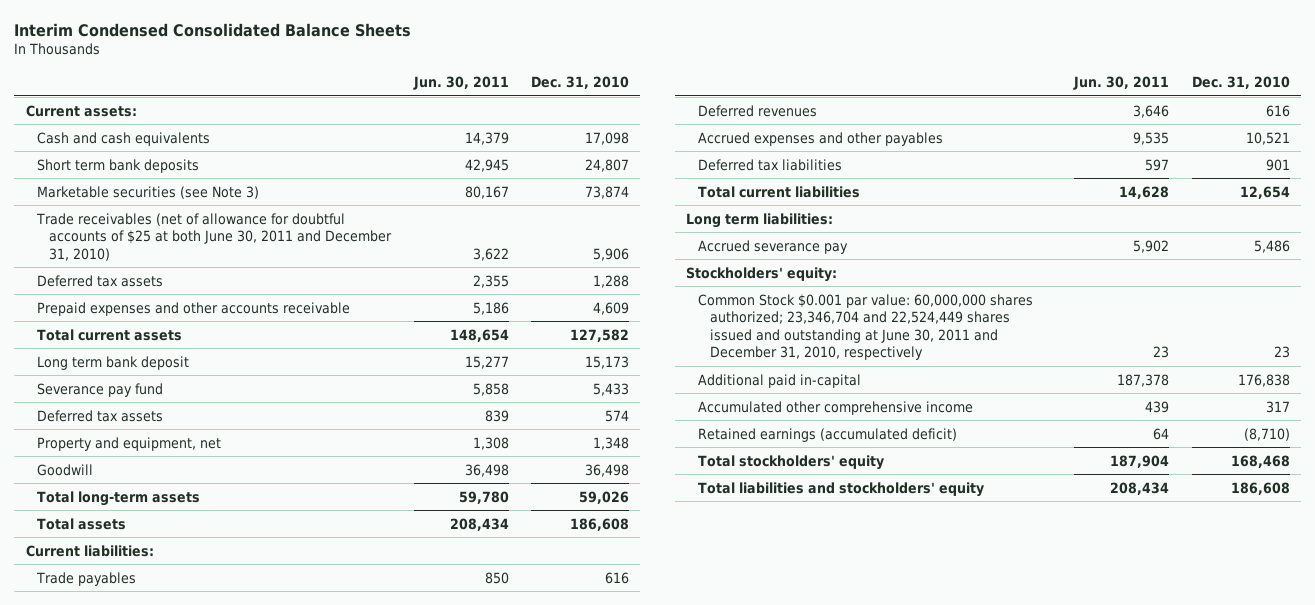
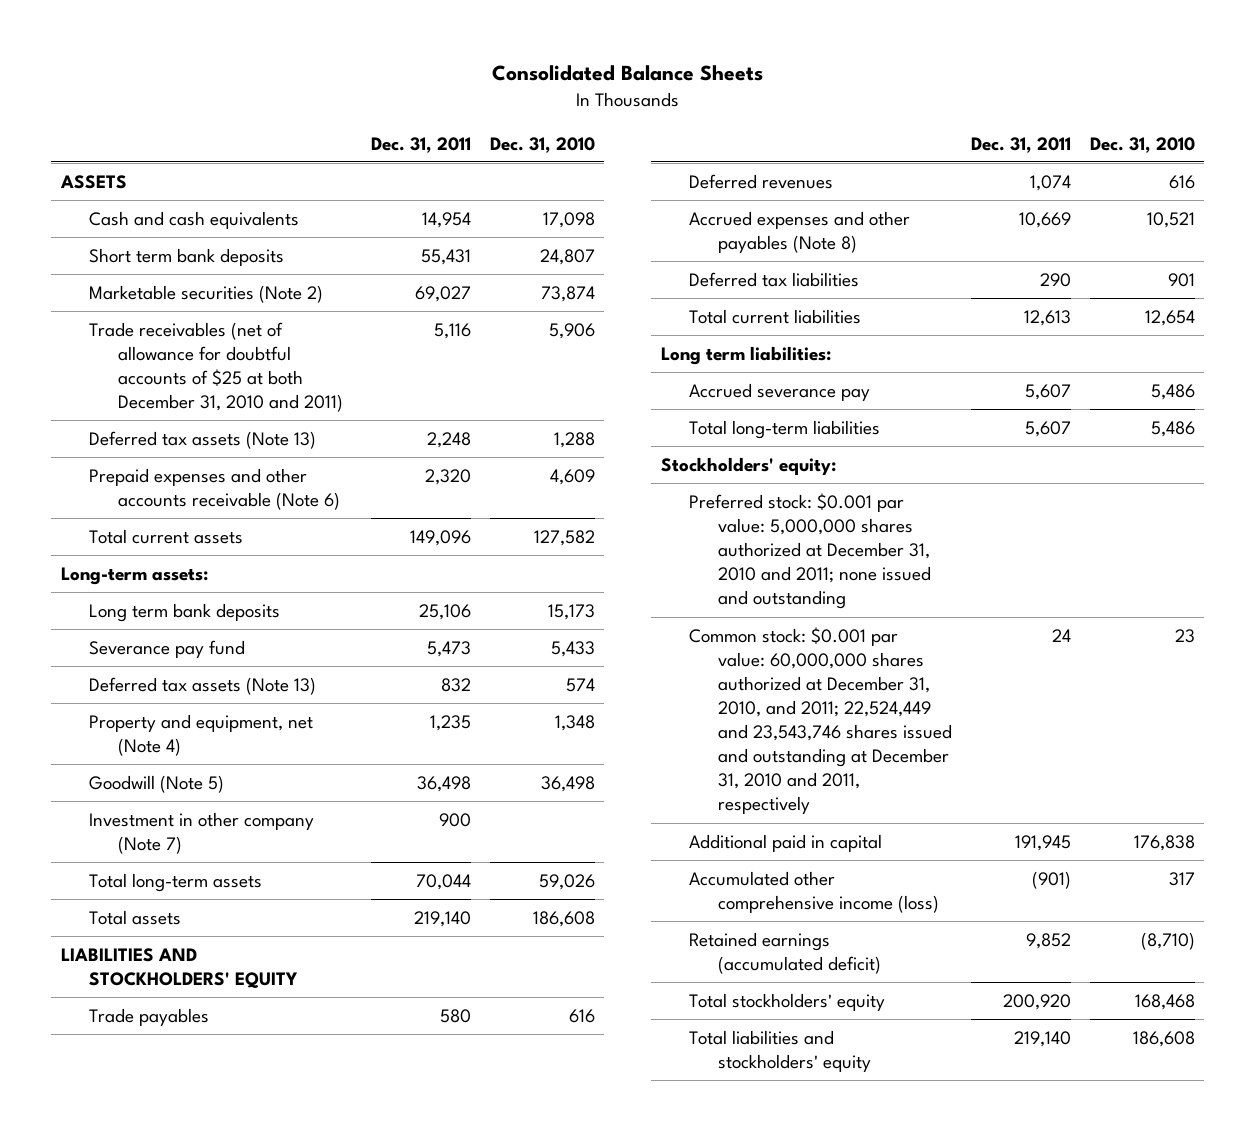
- Interim Condensed Consolidated Balance Sheets
+ Consolidated Balance Sheets
- | Jun. 30, 2011 | Dec. 31, 2010
+ | Dec. 31, 2011 | Dec. 31, 2010
- Current assets:
+ ASSETS
- Marketable securities (see Note 3) | 80,167 | 73,874
- Trade receivables (net of allowance for doubtful accounts of $25 at both June 30, 2011 and December 31, 2010) | 3,622 | 5,906
- Deferred tax assets | 2,355 | 1,288
- Prepaid expenses and other accounts receivable | 5,186 | 4,609
+ Marketable securities (Note 2) | 69,027 | 73,874
+ Trade receivables (net of allowance for doubtful accounts of $25 at both December 31, 2010 and 2011) | 5,116 | 5,906
+ Deferred tax assets (Note 13) | 2,248 | 1,288
+ Prepaid expenses and other accounts receivable (Note 6) | 2,320 | 4,609
- Long term bank deposit | 15,277 | 15,173
+ Long-term assets:
+ Long term bank deposits | 25,106 | 15,173
- Deferred tax assets | 839 | 574
- Property and equipment, net | 1,308 | 1,348
- Goodwill | 36,498 | 36,498
+ Deferred tax assets (Note 13) | 832 | 574
+ Property and equipment, net (Note 4) | 1,235 | 1,348
+ Goodwill (Note 5) | 36,498 | 36,498
+ Investment in other company (Note 7) | 900 |
- Current liabilities:
+ LIABILITIES AND STOCKHOLDERS' EQUITY
- Accrued expenses and other payables | 9,535 | 10,521
+ Accrued expenses and other payables (Note 8) | 10,669 | 10,521
+ Total long-term liabilities | 5,607 | 5,486
- Common Stock $0.001 par value: 60,000,000 shares authorized; 23,346,704 and 22,524,449 shares issued and outstanding at June 30, 2011 and December 31, 2010, respectively | 23 | 23
- Additional paid in-capital | 187,378 | 176,838
- Accumulated other comprehensive income | 439 | 317
+ Preferred stock: $0.001 par value: 5,000,000 shares authorized at December 31, 2010 and 2011; none issued and outstanding
+ Common stock: $0.001 par value: 60,000,000 shares authorized at December 31, 2010, and 2011; 22,524,449 and 23,543,746 shares issued and outstanding at December 31, 2010 and 2011, respectively | 24 | 23
+ Additional paid in capital | 191,945 | 176,838
+ Accumulated other comprehensive income (loss) | (901) | 317

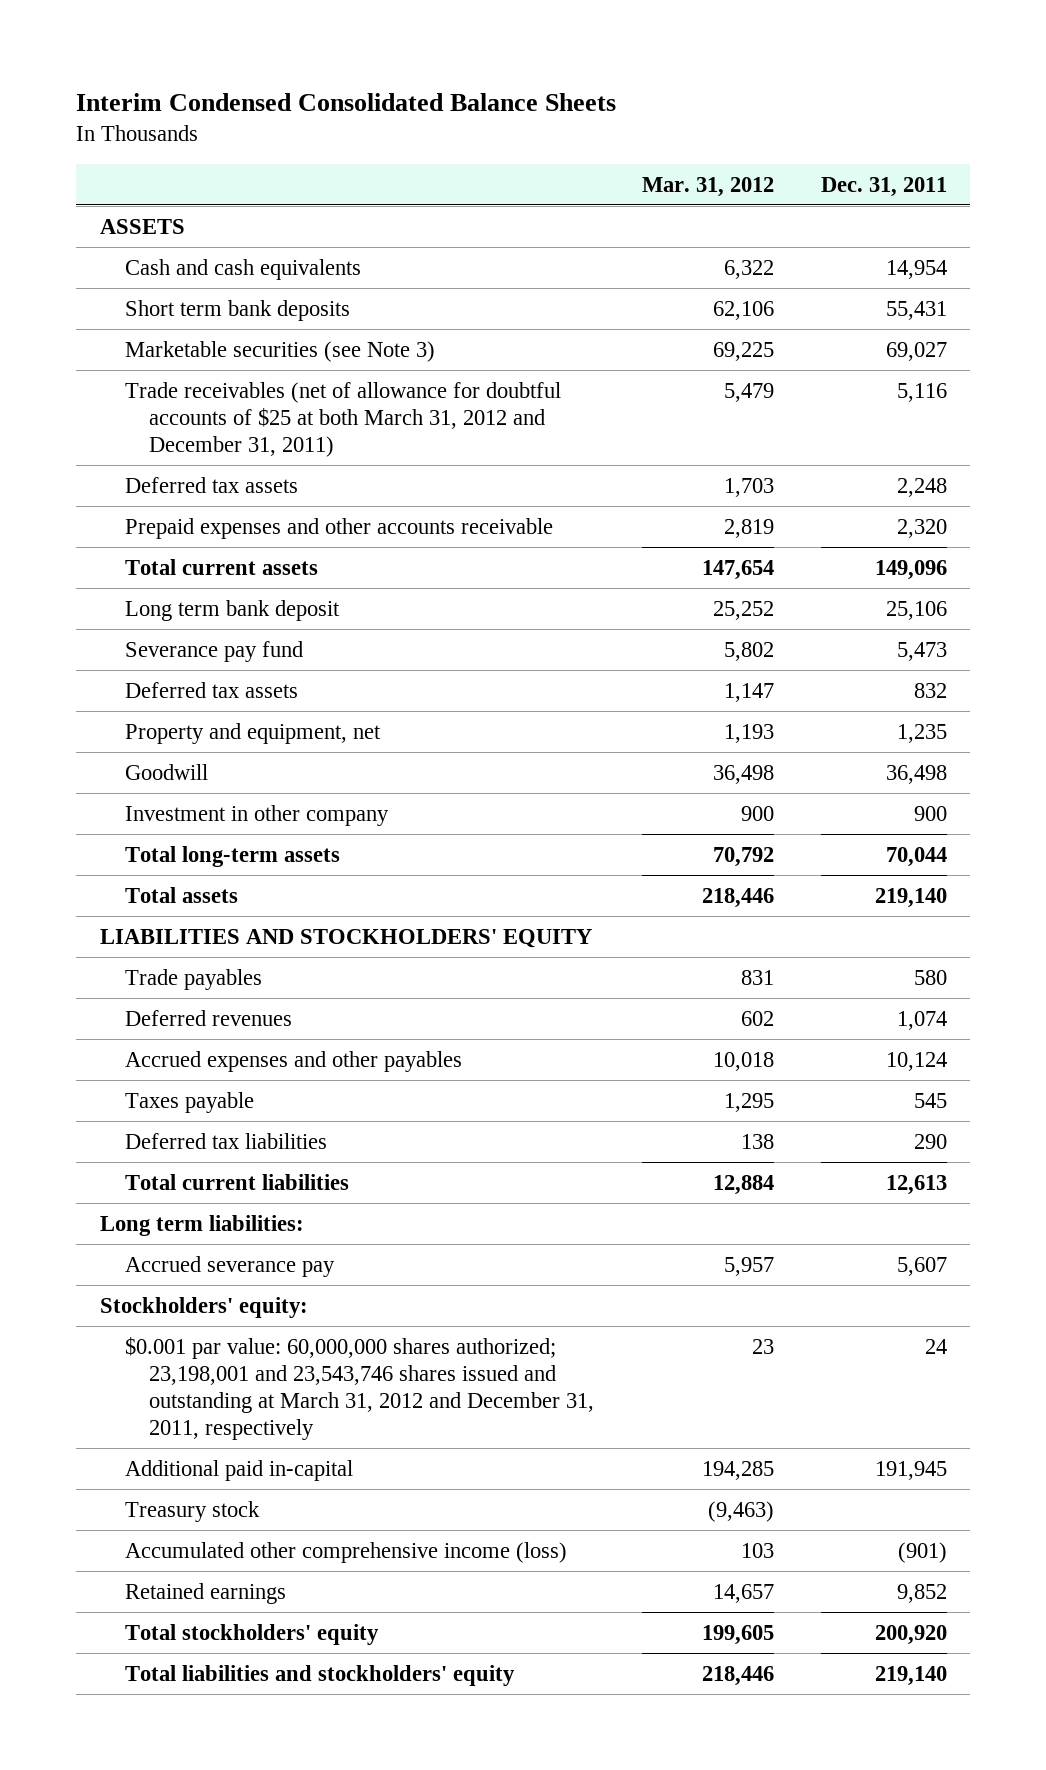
- Consolidated Balance Sheets
+ Interim Condensed Consolidated Balance Sheets
- | Dec. 31, 2011 | Dec. 31, 2010
+ | Mar. 31, 2012 | Dec. 31, 2011
- Marketable securities (Note 2) | 69,027 | 73,874
- Trade receivables (net of allowance for doubtful accounts of $25 at both December 31, 2010 and 2011) | 5,116 | 5,906
- Deferred tax assets (Note 13) | 2,248 | 1,288
- Prepaid expenses and other accounts receivable (Note 6) | 2,320 | 4,609
+ Marketable securities (see Note 3) | 69,225 | 69,027
+ Trade receivables (net of allowance for doubtful accounts of $25 at both March 31, 2012 and December 31, 2011) | 5,479 | 5,116
+ Deferred tax assets | 1,703 | 2,248
+ Prepaid expenses and other accounts receivable | 2,819 | 2,320
- Long-term assets:
- Long term bank deposits | 25,106 | 15,173
+ Long term bank deposit | 25,252 | 25,106
- Deferred tax assets (Note 13) | 832 | 574
- Property and equipment, net (Note 4) | 1,235 | 1,348
- Goodwill (Note 5) | 36,498 | 36,498
- Investment in other company (Note 7) | 900 |
+ Deferred tax assets | 1,147 | 832
+ Property and equipment, net | 1,193 | 1,235
+ Goodwill | 36,498 | 36,498
+ Investment in other company | 900 | 900
- Accrued expenses and other payables (Note 8) | 10,669 | 10,521
+ Accrued expenses and other payables | 10,018 | 10,124
+ Taxes payable | 1,295 | 545
- Total long-term liabilities | 5,607 | 5,486
- Preferred stock: $0.001 par value: 5,000,000 shares authorized at December 31, 2010 and 2011; none issued and outstanding
- Common stock: $0.001 par value: 60,000,000 shares authorized at December 31, 2010, and 2011; 22,524,449 and 23,543,746 shares issued and outstanding at December 31, 2010 and 2011, respectively | 24 | 23
- Additional paid in capital | 191,945 | 176,838
+ $0.001 par value: 60,000,000 shares authorized; 23,198,001 and 23,543,746 shares issued and outstanding at March 31, 2012 and December 31, 2011, respectively | 23 | 24
+ Additional paid in-capital | 194,285 | 191,945
+ Treasury stock | (9,463) |
- Retained earnings (accumulated deficit) | 9,852 | (8,710)
+ Retained earnings | 14,657 | 9,852

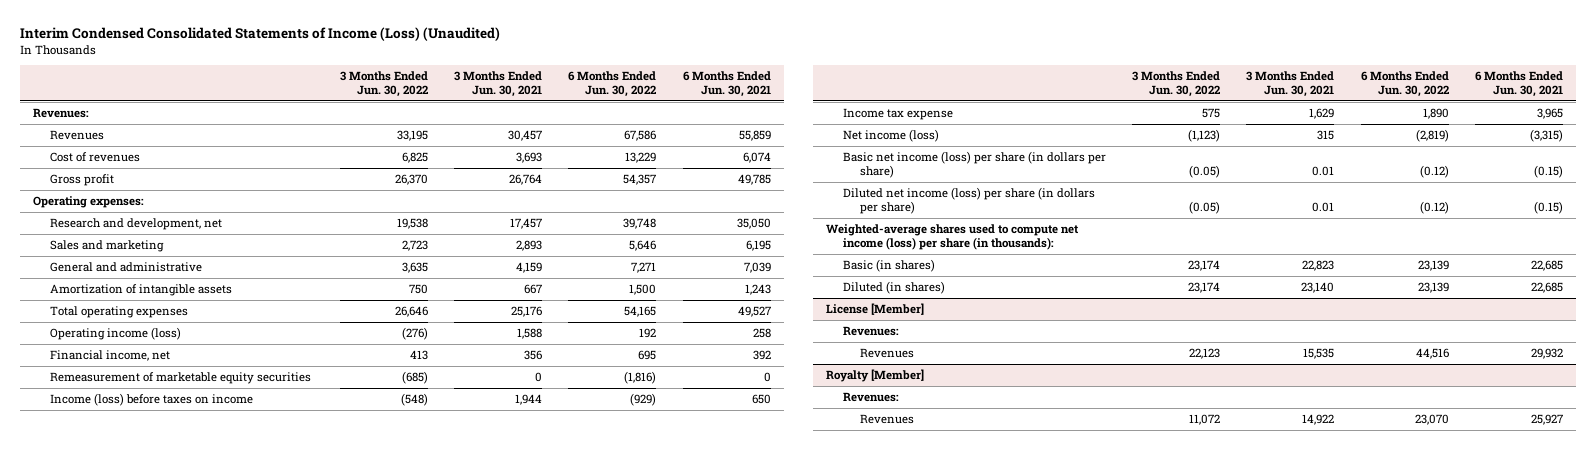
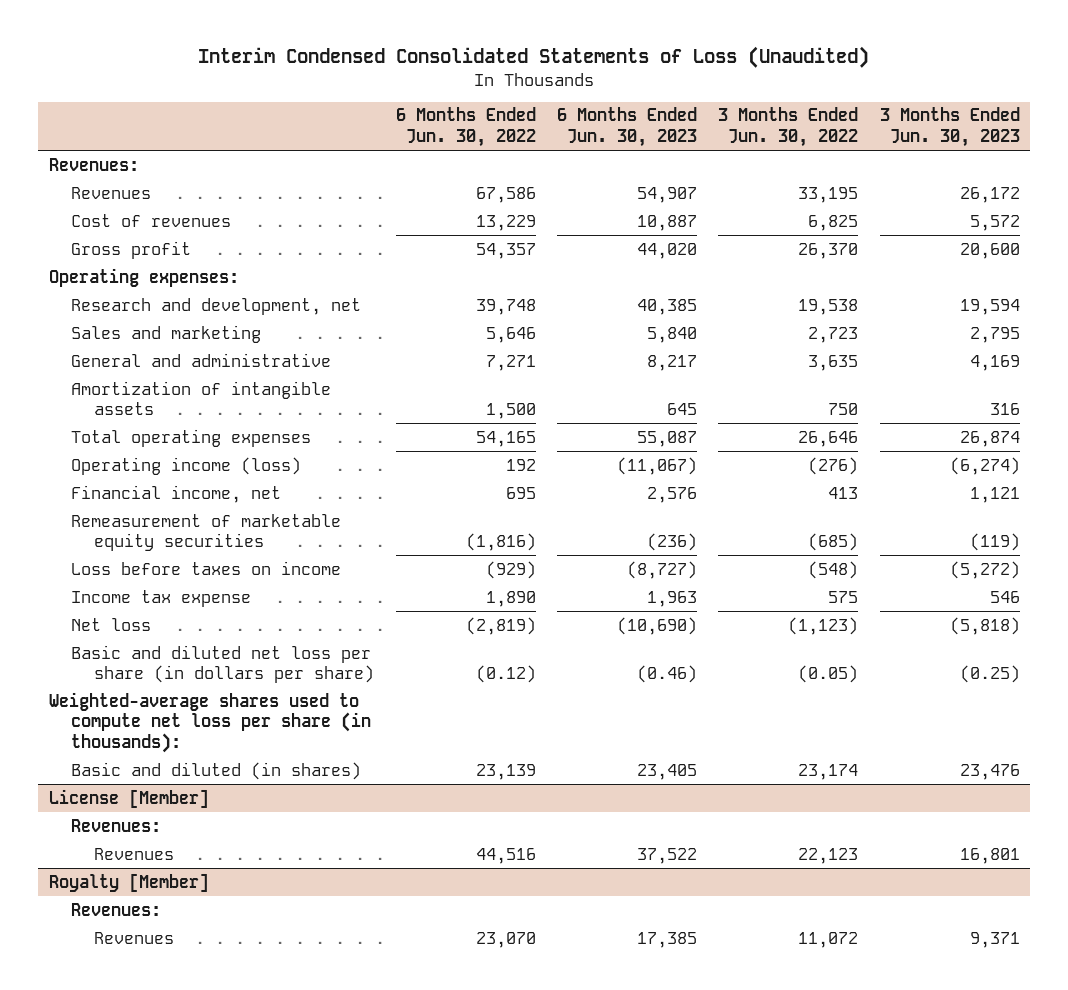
- Interim Condensed Consolidated Statements of Income (Loss) (Unaudited)
+ Interim Condensed Consolidated Statements of Loss (Unaudited)
- | 3 Months Ended Jun. 30, 2022 | 3 Months Ended Jun. 30, 2021 | 6 Months Ended Jun. 30, 2022 | 6 Months Ended Jun. 30, 2021
+ | 6 Months Ended Jun. 30, 2022 | 6 Months Ended Jun. 30, 2023 | 3 Months Ended Jun. 30, 2022 | 3 Months Ended Jun. 30, 2023
- Income (loss) before taxes on income | (548) | 1,944 | (929) | 650
+ Loss before taxes on income | (929) | (8,727) | (548) | (5,272)
- Net income (loss) | (1,123) | 315 | (2,819) | (3,315)
- Basic net income (loss) per share (in dollars per share) | (0.05) | 0.01 | (0.12) | (0.15)
- Diluted net income (loss) per share (in dollars per share) | (0.05) | 0.01 | (0.12) | (0.15)
- Weighted-average shares used to compute net income (loss) per share (in thousands):
- Basic (in shares) | 23,174 | 22,823 | 23,139 | 22,685
- Diluted (in shares) | 23,174 | 23,140 | 23,139 | 22,685
+ Net loss | (2,819) | (10,690) | (1,123) | (5,818)
+ Basic and diluted net loss per share (in dollars per share) | (0.12) | (0.46) | (0.05) | (0.25)
+ Weighted-average shares used to compute net loss per share (in thousands):
+ Basic and diluted (in shares) | 23,139 | 23,405 | 23,174 | 23,476

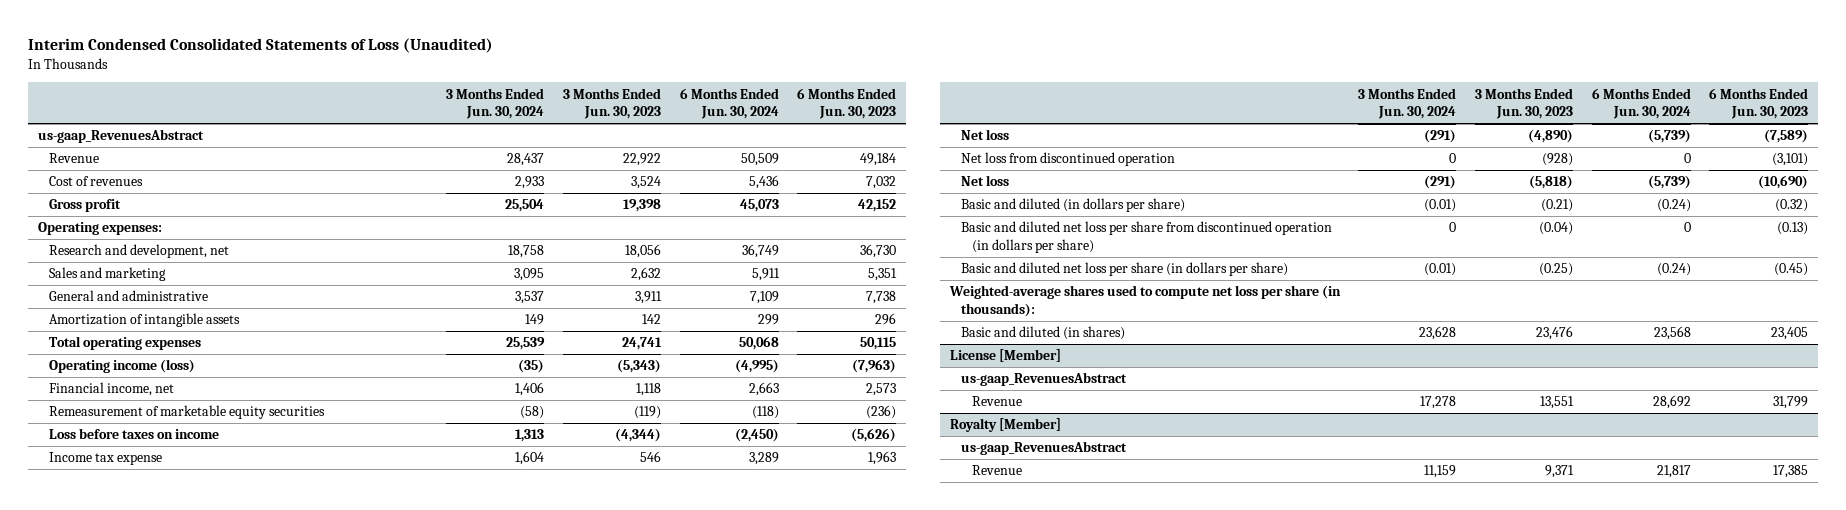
- | 6 Months Ended Jun. 30, 2022 | 6 Months Ended Jun. 30, 2023 | 3 Months Ended Jun. 30, 2022 | 3 Months Ended Jun. 30, 2023
+ | 3 Months Ended Jun. 30, 2024 | 3 Months Ended Jun. 30, 2023 | 6 Months Ended Jun. 30, 2024 | 6 Months Ended Jun. 30, 2023
- Revenues:
- Revenues | 67,586 | 54,907 | 33,195 | 26,172
- Cost of revenues | 13,229 | 10,887 | 6,825 | 5,572
- Gross profit | 54,357 | 44,020 | 26,370 | 20,600
+ us-gaap_RevenuesAbstract
+ Revenue | 28,437 | 22,922 | 50,509 | 49,184
+ Cost of revenues | 2,933 | 3,524 | 5,436 | 7,032
+ Gross profit | 25,504 | 19,398 | 45,073 | 42,152
- Research and development, net | 39,748 | 40,385 | 19,538 | 19,594
- Sales and marketing | 5,646 | 5,840 | 2,723 | 2,795
- General and administrative | 7,271 | 8,217 | 3,635 | 4,169
- Amortization of intangible assets | 1,500 | 645 | 750 | 316
- Total operating expenses | 54,165 | 55,087 | 26,646 | 26,874
- Operating income (loss) | 192 | (11,067) | (276) | (6,274)
- Financial income, net | 695 | 2,576 | 413 | 1,121
+ Research and development, net | 18,758 | 18,056 | 36,749 | 36,730
+ Sales and marketing | 3,095 | 2,632 | 5,911 | 5,351
+ General and administrative | 3,537 | 3,911 | 7,109 | 7,738
+ Amortization of intangible assets | 149 | 142 | 299 | 296
+ Total operating expenses | 25,539 | 24,741 | 50,068 | 50,115
+ Operating income (loss) | (35) | (5,343) | (4,995) | (7,963)
+ Financial income, net | 1,406 | 1,118 | 2,663 | 2,573
- Loss before taxes on income | (929) | (8,727) | (548) | (5,272)
+ Loss before taxes on income | 1,313 | (4,344) | (2,450) | (5,626)
+ Net loss | (291) | (4,890) | (5,739) | (7,589)
+ Net loss from discontinued operation | 0 | (928) | 0 | (3,101)
- Basic and diluted net loss per share (in dollars per share) | (0.12) | (0.46) | (0.05) | (0.25)
+ Basic and diluted (in dollars per share) | (0.01) | (0.21) | (0.24) | (0.32)
+ Basic and diluted net loss per share from discontinued operation (in dollars per share) | 0 | (0.04) | 0 | (0.13)
+ Basic and diluted net loss per share (in dollars per share) | (0.01) | (0.25) | (0.24) | (0.45)
@ License [Member]
- Revenues:
- Revenues | 44,516 | 37,522 | 22,123 | 16,801
+ us-gaap_RevenuesAbstract
+ Revenue | 17,278 | 13,551 | 28,692 | 31,799
@ Royalty [Member]
- Revenues:
- Revenues | 23,070 | 17,385 | 11,072 | 9,371
+ us-gaap_RevenuesAbstract
+ Revenue | 11,159 | 9,371 | 21,817 | 17,385

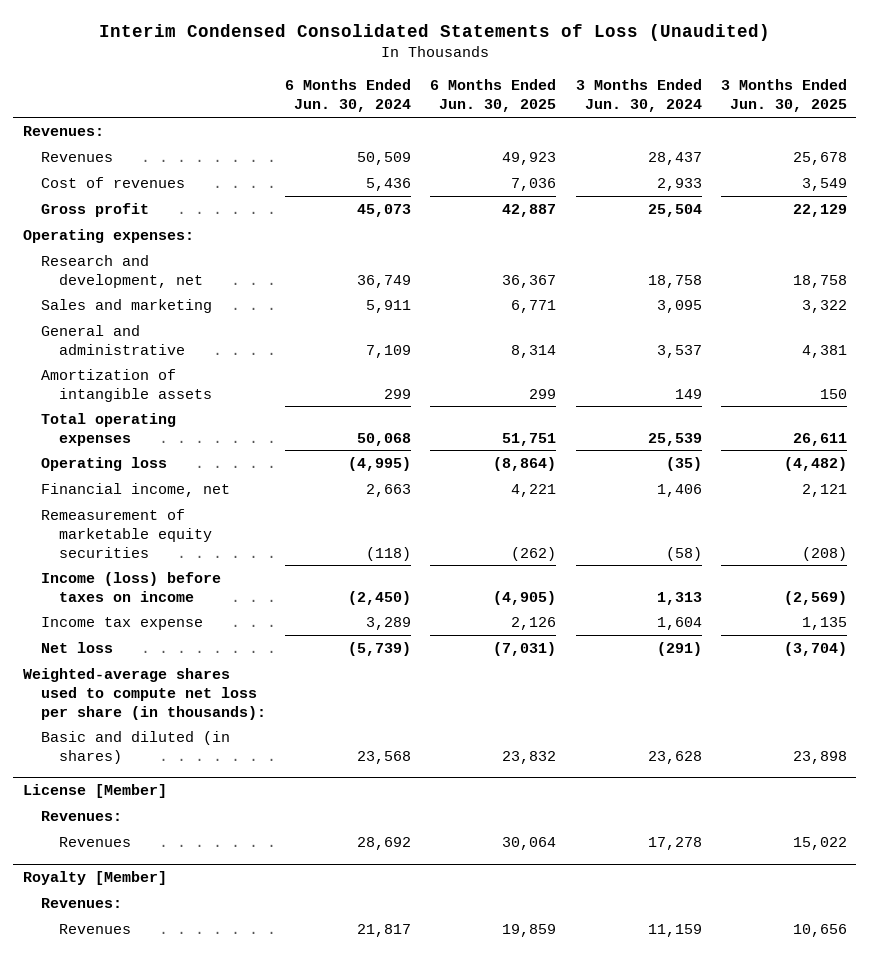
- | 3 Months Ended Jun. 30, 2024 | 3 Months Ended Jun. 30, 2023 | 6 Months Ended Jun. 30, 2024 | 6 Months Ended Jun. 30, 2023
+ | 6 Months Ended Jun. 30, 2024 | 6 Months Ended Jun. 30, 2025 | 3 Months Ended Jun. 30, 2024 | 3 Months Ended Jun. 30, 2025
- us-gaap_RevenuesAbstract
- Revenue | 28,437 | 22,922 | 50,509 | 49,184
+ Revenues:
+ Revenues | 50,509 | 49,923 | 28,437 | 25,678
- Operating income (loss) | (35) | (5,343) | (4,995) | (7,963)
+ Operating loss | (4,995) | (8,864) | (35) | (4,482)
- Loss before taxes on income | 1,313 | (4,344) | (2,450) | (5,626)
+ Income (loss) before taxes on income | (2,450) | (4,905) | 1,313 | (2,569)
- Net loss from discontinued operation | 0 | (928) | 0 | (3,101)
- Net loss | (291) | (5,818) | (5,739) | (10,690)
- Basic and diluted (in dollars per share) | (0.01) | (0.21) | (0.24) | (0.32)
- Basic and diluted net loss per share from discontinued operation (in dollars per share) | 0 | (0.04) | 0 | (0.13)
- Basic and diluted net loss per share (in dollars per share) | (0.01) | (0.25) | (0.24) | (0.45)
@ License [Member]
- us-gaap_RevenuesAbstract
- Revenue | 17,278 | 13,551 | 28,692 | 31,799
+ Revenues:
+ Revenues | 28,692 | 30,064 | 17,278 | 15,022
@ Royalty [Member]
- us-gaap_RevenuesAbstract
- Revenue | 11,159 | 9,371 | 21,817 | 17,385
+ Revenues:
+ Revenues | 21,817 | 19,859 | 11,159 | 10,656

